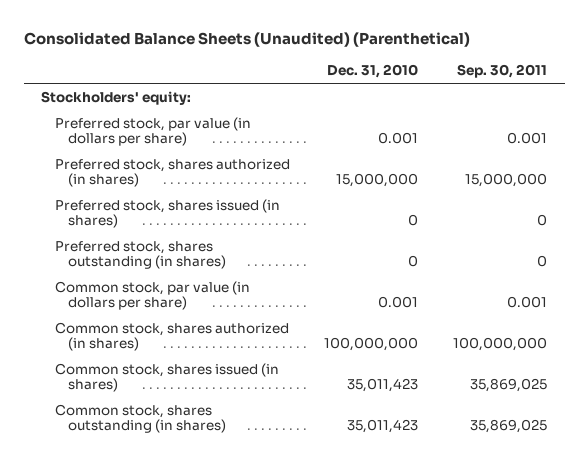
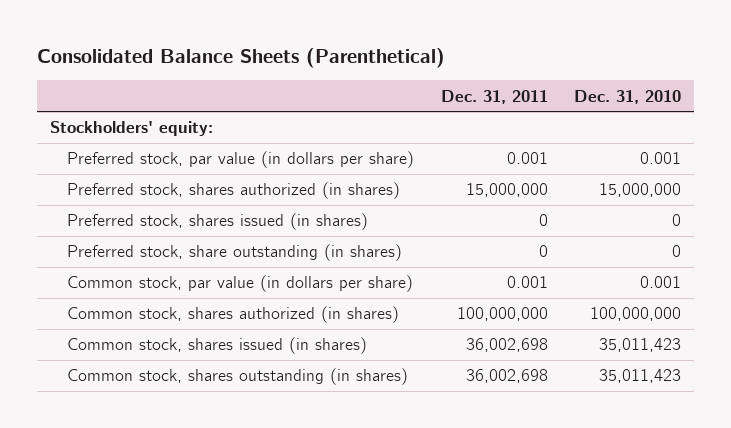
- Consolidated Balance Sheets (Unaudited) (Parenthetical)
+ Consolidated Balance Sheets (Parenthetical)
- | Dec. 31, 2010 | Sep. 30, 2011
+ | Dec. 31, 2011 | Dec. 31, 2010
- Preferred stock, shares outstanding (in shares) | 0 | 0
+ Preferred stock, share outstanding (in shares) | 0 | 0

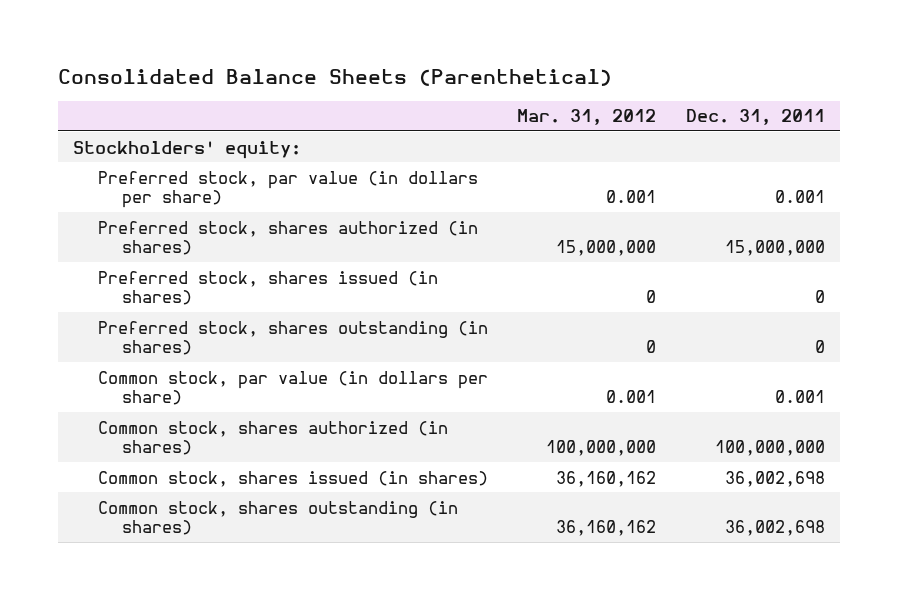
- | Dec. 31, 2011 | Dec. 31, 2010
+ | Mar. 31, 2012 | Dec. 31, 2011
- Preferred stock, share outstanding (in shares) | 0 | 0
+ Preferred stock, shares outstanding (in shares) | 0 | 0

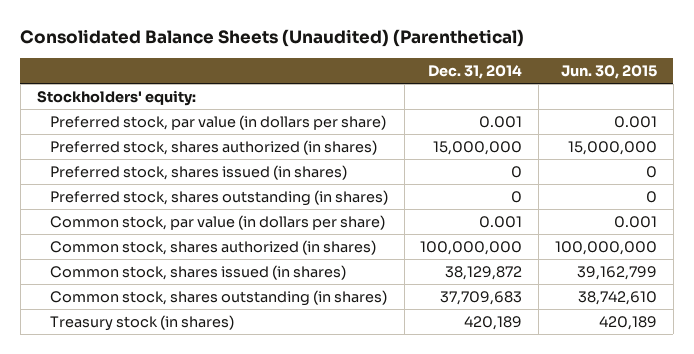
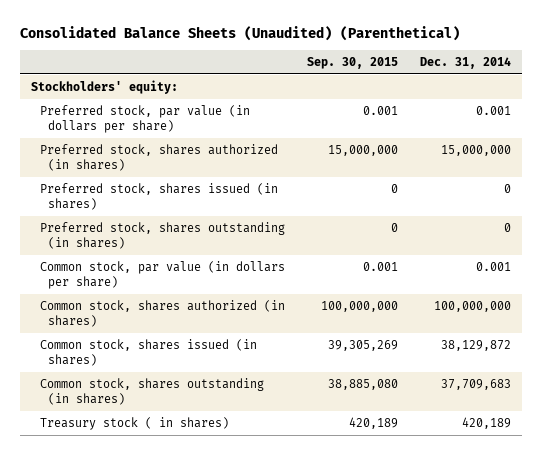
- | Dec. 31, 2014 | Jun. 30, 2015
+ | Sep. 30, 2015 | Dec. 31, 2014
- Treasury stock (in shares) | 420,189 | 420,189
+ Treasury stock ( in shares) | 420,189 | 420,189

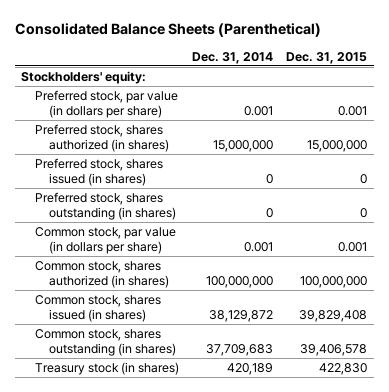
- Consolidated Balance Sheets (Unaudited) (Parenthetical)
+ Consolidated Balance Sheets (Parenthetical)
- | Sep. 30, 2015 | Dec. 31, 2014
+ | Dec. 31, 2014 | Dec. 31, 2015
- Treasury stock ( in shares) | 420,189 | 420,189
+ Treasury stock (in shares) | 420,189 | 422,830

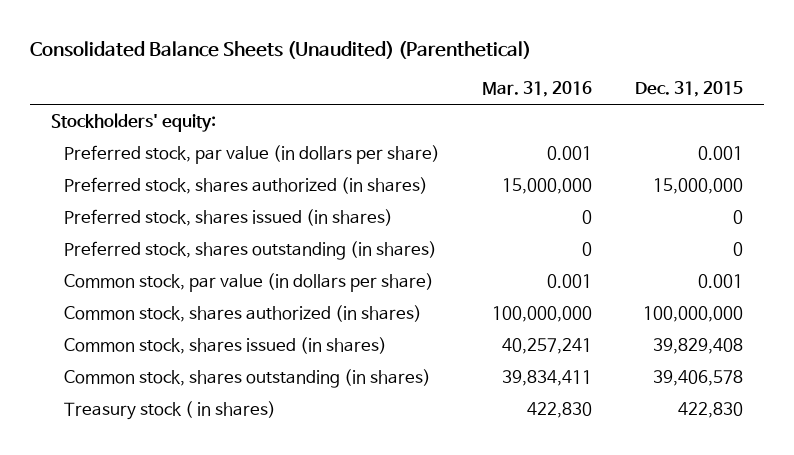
- Consolidated Balance Sheets (Parenthetical)
+ Consolidated Balance Sheets (Unaudited) (Parenthetical)
- | Dec. 31, 2014 | Dec. 31, 2015
+ | Mar. 31, 2016 | Dec. 31, 2015
- Treasury stock (in shares) | 420,189 | 422,830
+ Treasury stock ( in shares) | 422,830 | 422,830

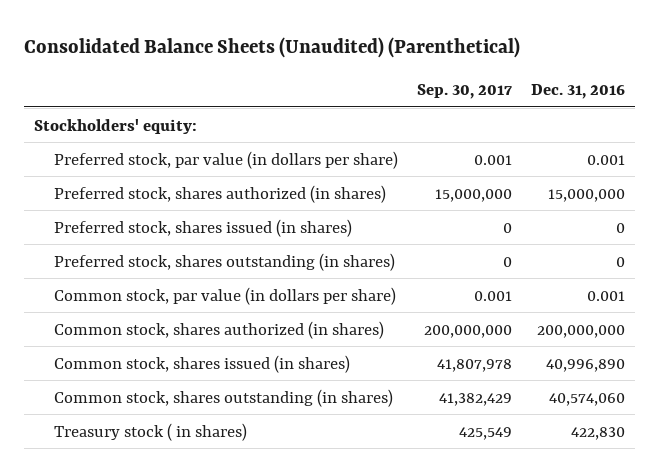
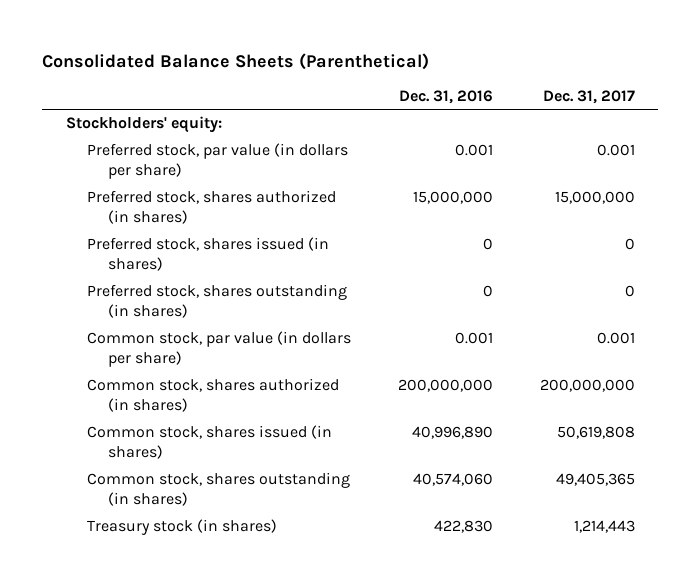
- Consolidated Balance Sheets (Unaudited) (Parenthetical)
+ Consolidated Balance Sheets (Parenthetical)
- | Sep. 30, 2017 | Dec. 31, 2016
+ | Dec. 31, 2016 | Dec. 31, 2017
- Treasury stock ( in shares) | 425,549 | 422,830
+ Treasury stock (in shares) | 422,830 | 1,214,443

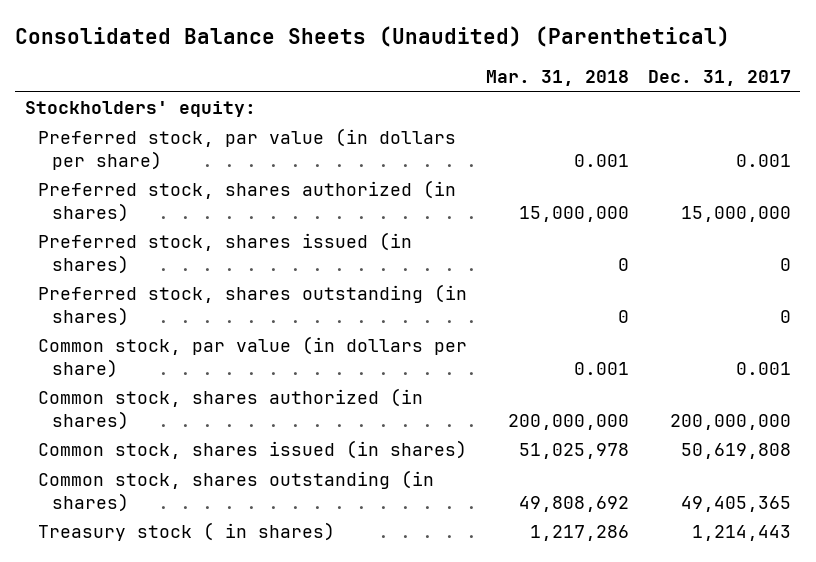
- Consolidated Balance Sheets (Parenthetical)
+ Consolidated Balance Sheets (Unaudited) (Parenthetical)
- | Dec. 31, 2016 | Dec. 31, 2017
+ | Mar. 31, 2018 | Dec. 31, 2017
- Treasury stock (in shares) | 422,830 | 1,214,443
+ Treasury stock ( in shares) | 1,217,286 | 1,214,443

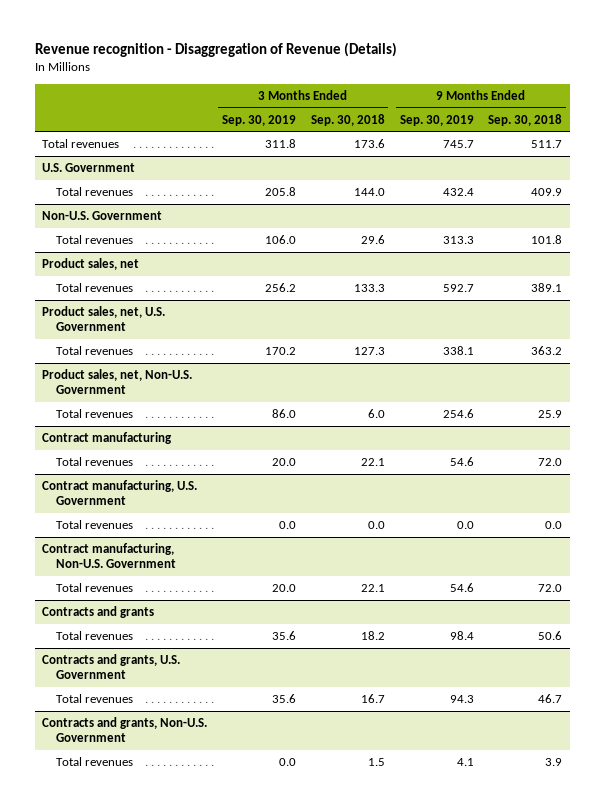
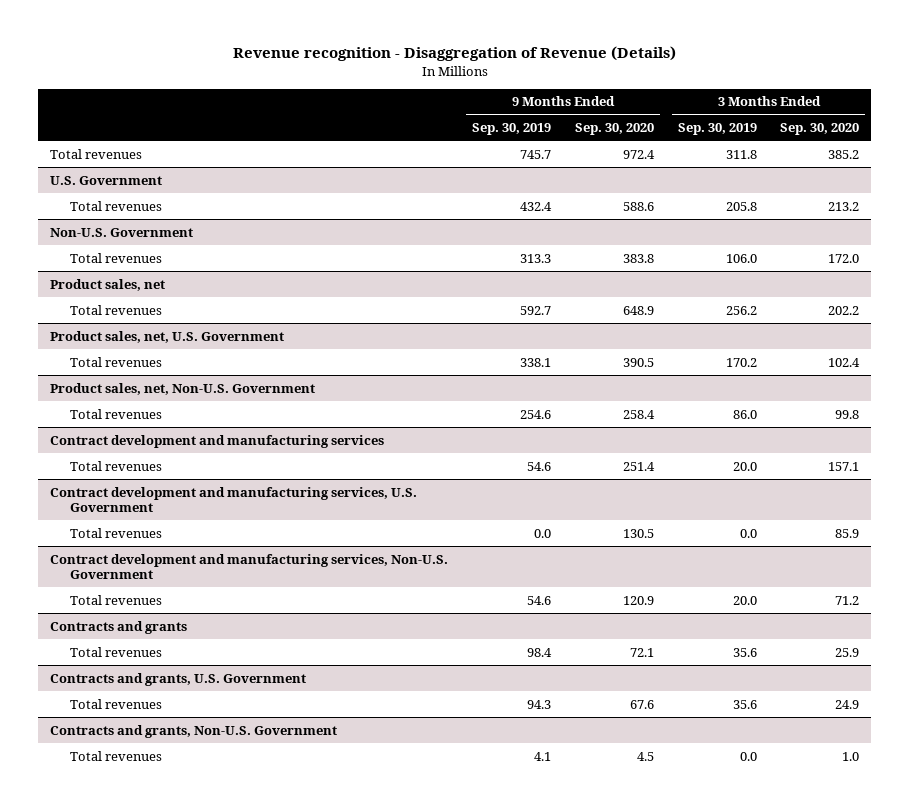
- | 3 Months Ended Sep. 30, 2019 | 3 Months Ended Sep. 30, 2018 | 9 Months Ended Sep. 30, 2019 | 9 Months Ended Sep. 30, 2018
+ | 9 Months Ended Sep. 30, 2019 | 9 Months Ended Sep. 30, 2020 | 3 Months Ended Sep. 30, 2019 | 3 Months Ended Sep. 30, 2020
- Contract manufacturing
+ Contract development and manufacturing services
- Contract manufacturing, U.S. Government
+ Contract development and manufacturing services, U.S. Government
- Contract manufacturing, Non-U.S. Government
+ Contract development and manufacturing services, Non-U.S. Government

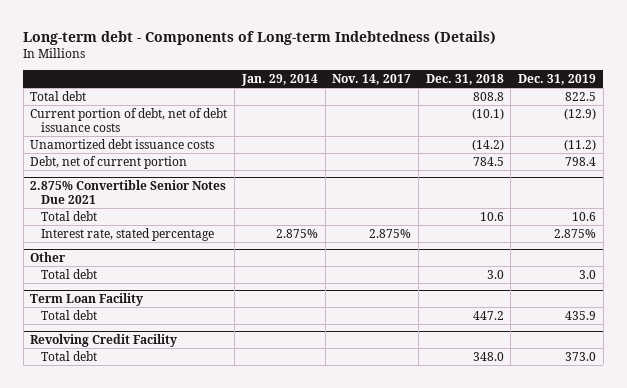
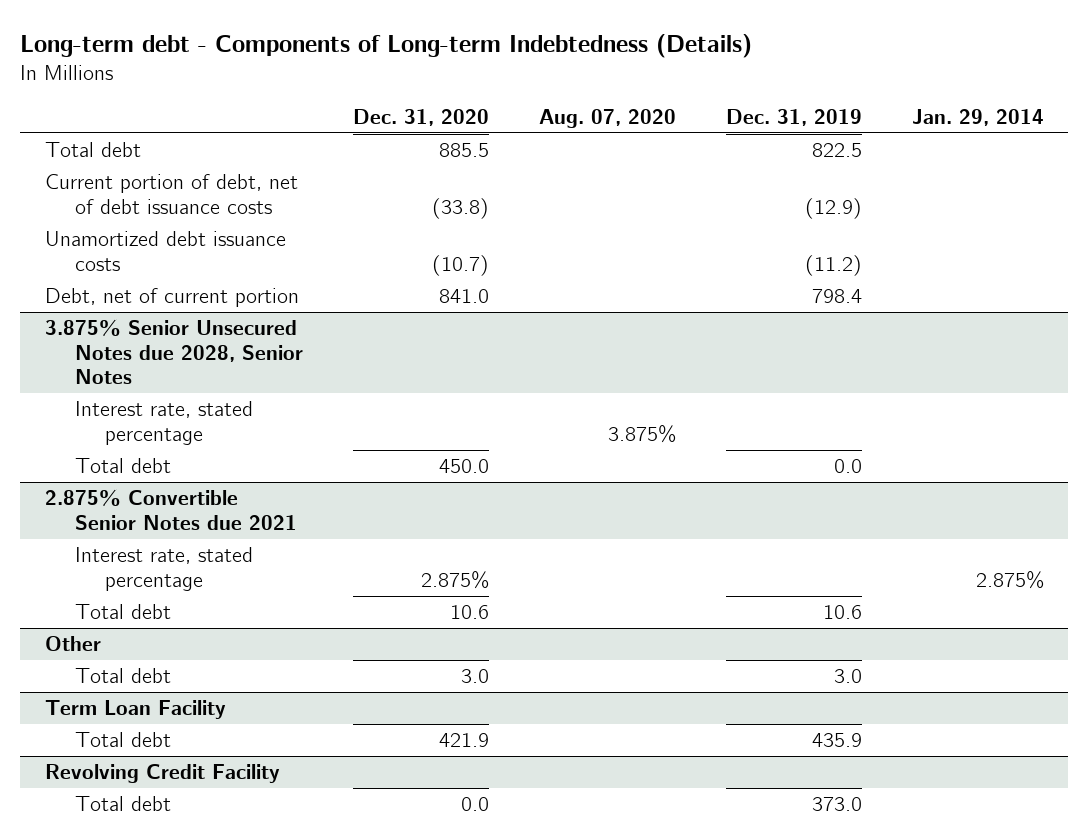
- | Jan. 29, 2014 | Nov. 14, 2017 | Dec. 31, 2018 | Dec. 31, 2019
+ | Dec. 31, 2020 | Aug. 07, 2020 | Dec. 31, 2019 | Jan. 29, 2014
- 2.875% Convertible Senior Notes Due 2021
+ 3.875% Senior Unsecured Notes due 2028, Senior Notes
+ Interest rate, stated percentage | | 3.875% | |
+ Total debt | 450.0 | | 0.0 |
+ 2.875% Convertible Senior Notes due 2021
+ Interest rate, stated percentage | 2.875% | | | 2.875%
- Interest rate, stated percentage | 2.875% | 2.875% | | 2.875%

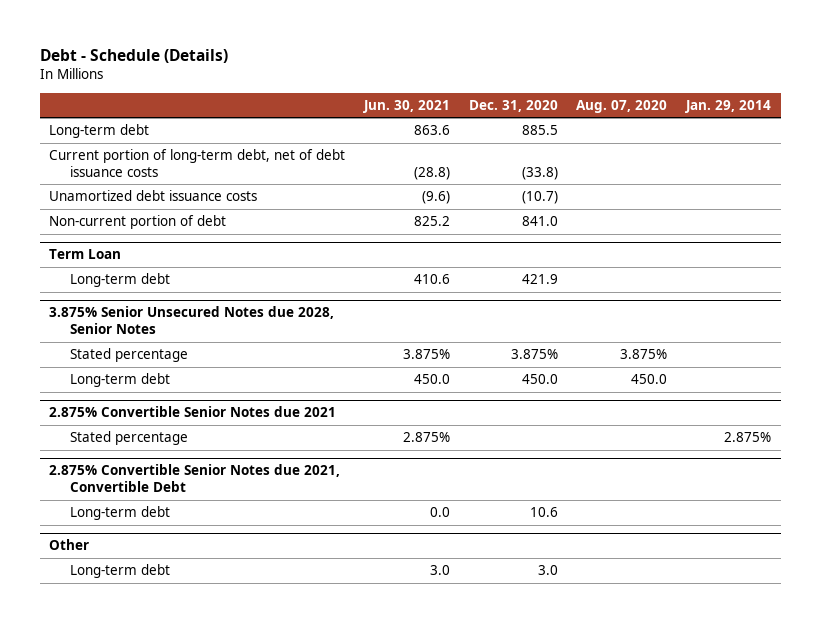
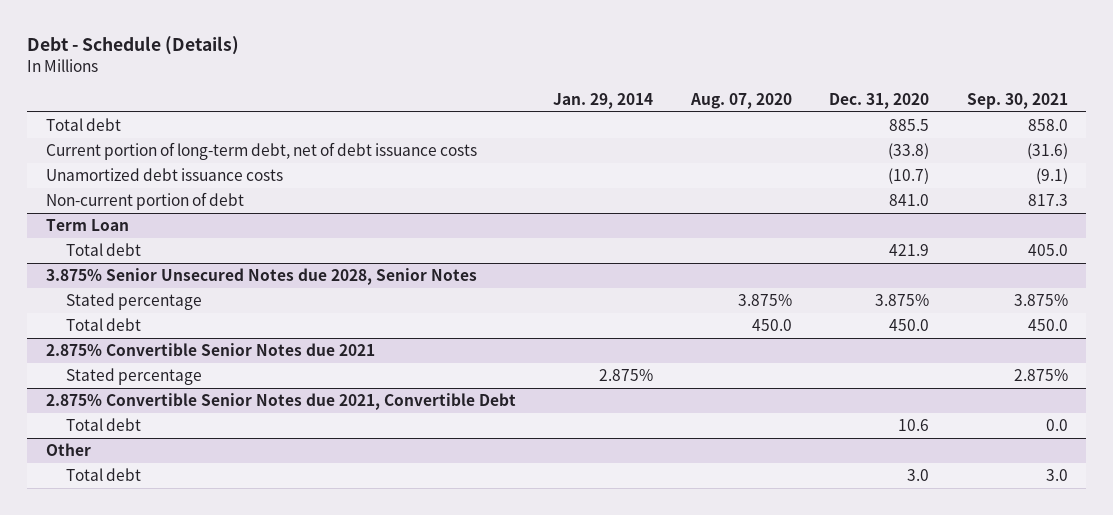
- | Jun. 30, 2021 | Dec. 31, 2020 | Aug. 07, 2020 | Jan. 29, 2014
+ | Jan. 29, 2014 | Aug. 07, 2020 | Dec. 31, 2020 | Sep. 30, 2021
- Long-term debt | 863.6 | 885.5 | |
+ Total debt | | | 885.5 | 858.0
@ Term Loan
- Long-term debt | 410.6 | 421.9 | |
+ Total debt | | | 421.9 | 405.0
@ 3.875% Senior Unsecured Notes due 2028, Senior Notes
- Long-term debt | 450.0 | 450.0 | 450.0 |
+ Total debt | | 450.0 | 450.0 | 450.0
@ 2.875% Convertible Senior Notes due 2021, Convertible Debt
- Long-term debt | 0.0 | 10.6 | |
+ Total debt | | | 10.6 | 0.0
@ Other
- Long-term debt | 3.0 | 3.0 | |
+ Total debt | | | 3.0 | 3.0

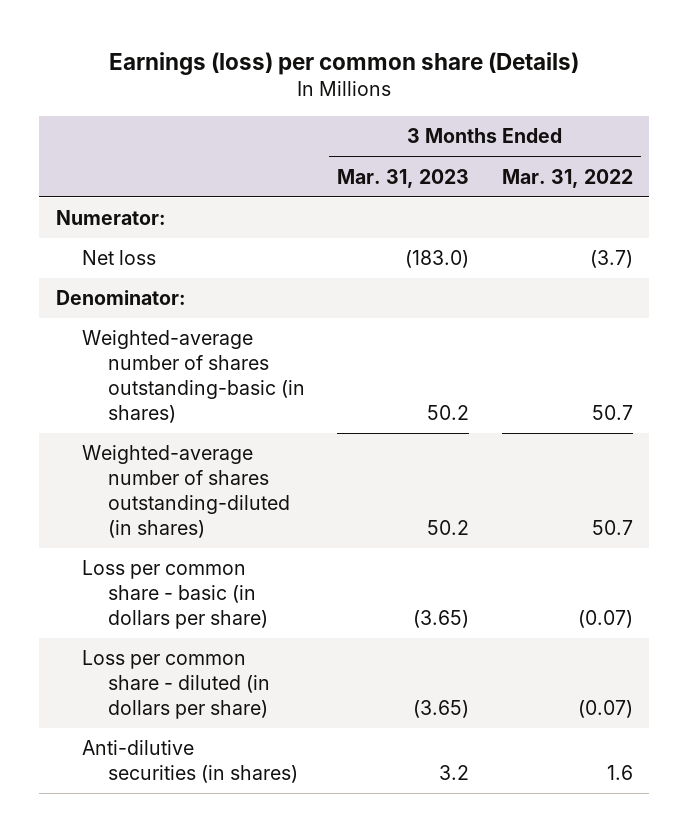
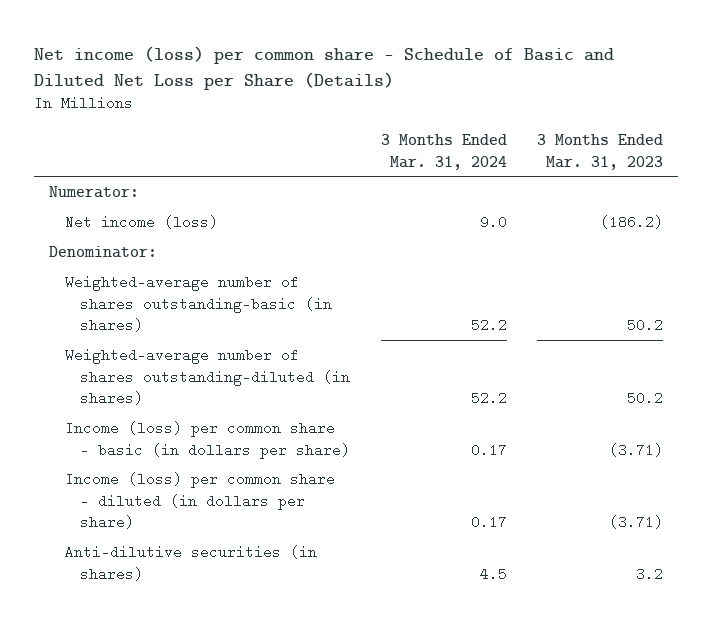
- Earnings (loss) per common share (Details)
+ Net income (loss) per common share - Schedule of Basic and Diluted Net Loss per Share (Details)
- | 3 Months Ended Mar. 31, 2023 | 3 Months Ended Mar. 31, 2022
+ | 3 Months Ended Mar. 31, 2024 | 3 Months Ended Mar. 31, 2023
- Net loss | (183.0) | (3.7)
+ Net income (loss) | 9.0 | (186.2)
- Loss per common share - basic (in dollars per share) | (3.65) | (0.07)
- Loss per common share - diluted (in dollars per share) | (3.65) | (0.07)
+ Income (loss) per common share - basic (in dollars per share) | 0.17 | (3.71)
+ Income (loss) per common share - diluted (in dollars per share) | 0.17 | (3.71)

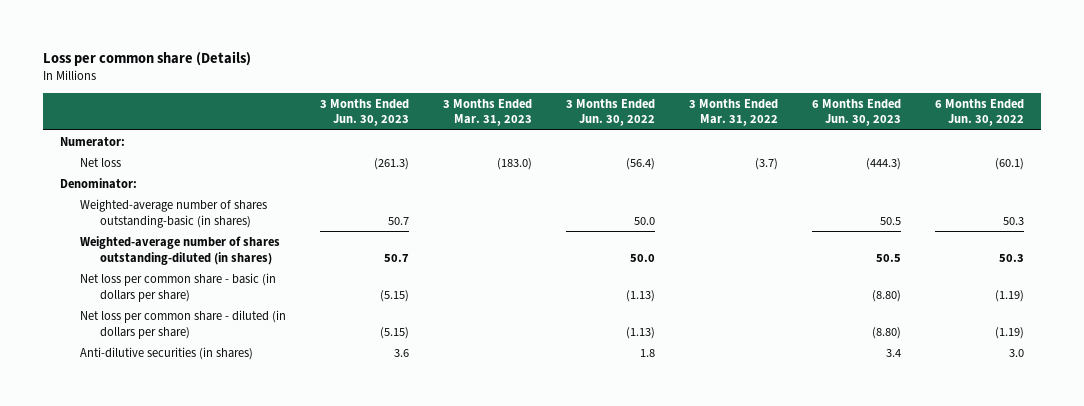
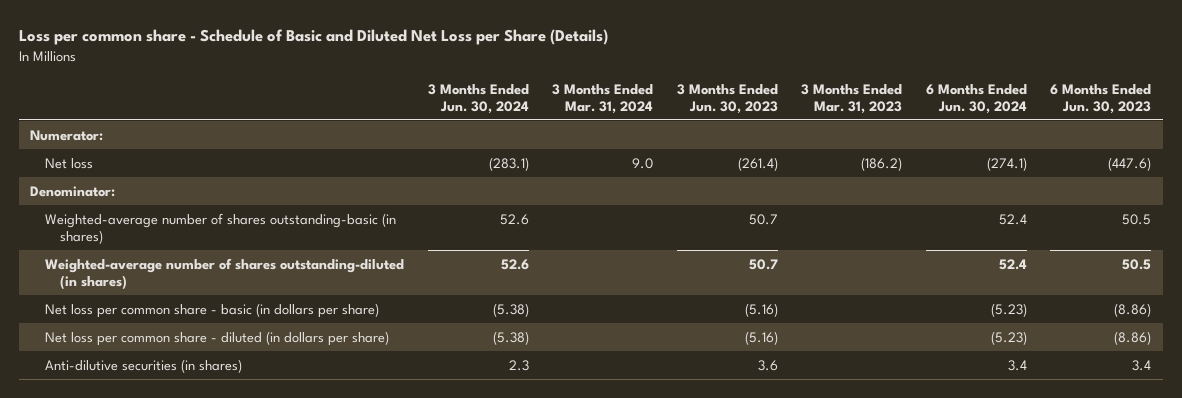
- Loss per common share (Details)
+ Loss per common share - Schedule of Basic and Diluted Net Loss per Share (Details)
- | 3 Months Ended Jun. 30, 2023 | 3 Months Ended Mar. 31, 2023 | 3 Months Ended Jun. 30, 2022 | 3 Months Ended Mar. 31, 2022 | 6 Months Ended Jun. 30, 2023 | 6 Months Ended Jun. 30, 2022
+ | 3 Months Ended Jun. 30, 2024 | 3 Months Ended Mar. 31, 2024 | 3 Months Ended Jun. 30, 2023 | 3 Months Ended Mar. 31, 2023 | 6 Months Ended Jun. 30, 2024 | 6 Months Ended Jun. 30, 2023
- Net loss | (261.3) | (183.0) | (56.4) | (3.7) | (444.3) | (60.1)
+ Net loss | (283.1) | 9.0 | (261.4) | (186.2) | (274.1) | (447.6)
- Net loss per common share - basic (in dollars per share) | (5.15) | | (1.13) | | (8.80) | (1.19)
- Net loss per common share - diluted (in dollars per share) | (5.15) | | (1.13) | | (8.80) | (1.19)
+ Net loss per common share - basic (in dollars per share) | (5.38) | | (5.16) | | (5.23) | (8.86)
+ Net loss per common share - diluted (in dollars per share) | (5.38) | | (5.16) | | (5.23) | (8.86)

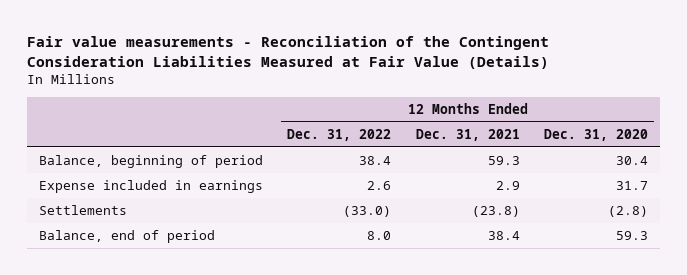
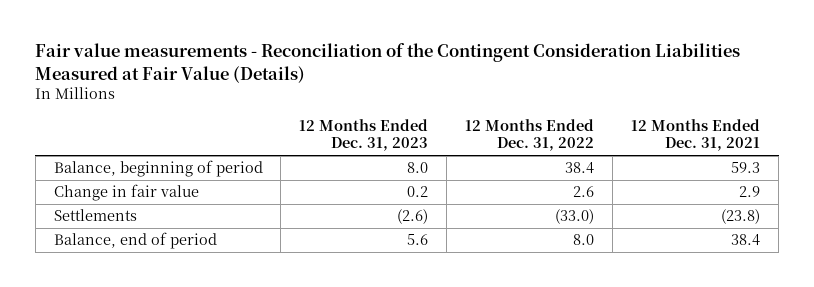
- | 12 Months Ended Dec. 31, 2022 | 12 Months Ended Dec. 31, 2021 | 12 Months Ended Dec. 31, 2020
+ | 12 Months Ended Dec. 31, 2023 | 12 Months Ended Dec. 31, 2022 | 12 Months Ended Dec. 31, 2021
- Expense included in earnings | 2.6 | 2.9 | 31.7
+ Change in fair value | 0.2 | 2.6 | 2.9

